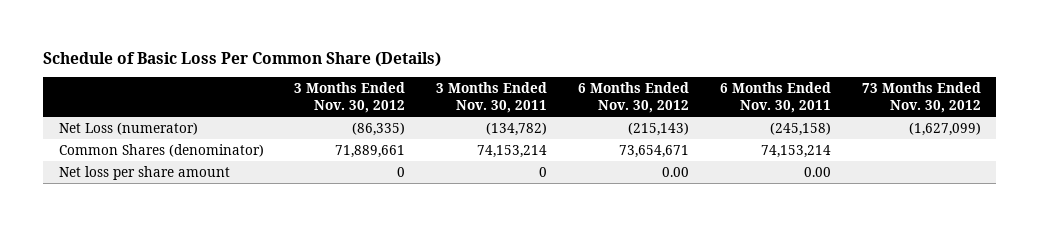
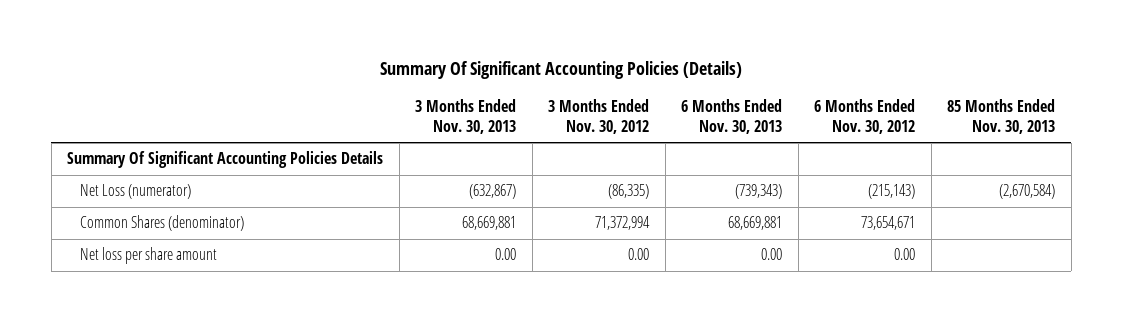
- Schedule of Basic Loss Per Common Share (Details)
+ Summary Of Significant Accounting Policies (Details)
- | 3 Months Ended Nov. 30, 2012 | 3 Months Ended Nov. 30, 2011 | 6 Months Ended Nov. 30, 2012 | 6 Months Ended Nov. 30, 2011 | 73 Months Ended Nov. 30, 2012
+ | 3 Months Ended Nov. 30, 2013 | 3 Months Ended Nov. 30, 2012 | 6 Months Ended Nov. 30, 2013 | 6 Months Ended Nov. 30, 2012 | 85 Months Ended Nov. 30, 2013
+ Summary Of Significant Accounting Policies Details
- Common Shares (denominator) | 71,889,661 | 74,153,214 | 73,654,671 | 74,153,214 |
- Net loss per share amount | 0 | 0 | 0.00 | 0.00 |
+ Common Shares (denominator) | 68,669,881 | 71,372,994 | 68,669,881 | 73,654,671 |
+ Net loss per share amount | 0.00 | 0.00 | 0.00 | 0.00 |

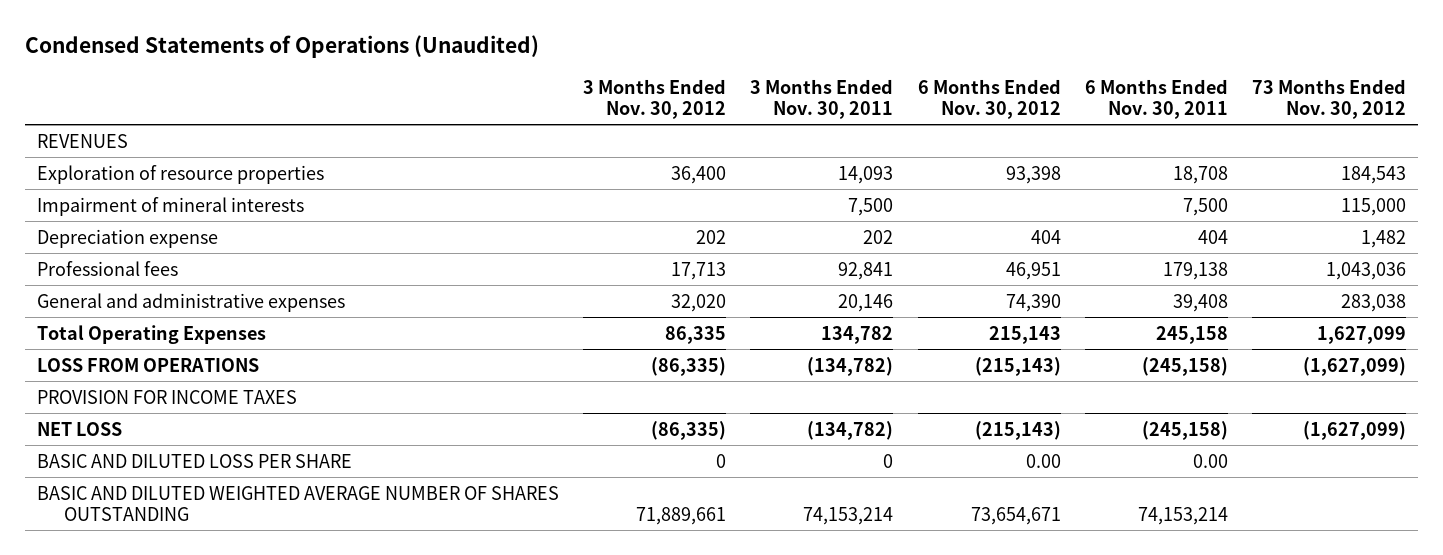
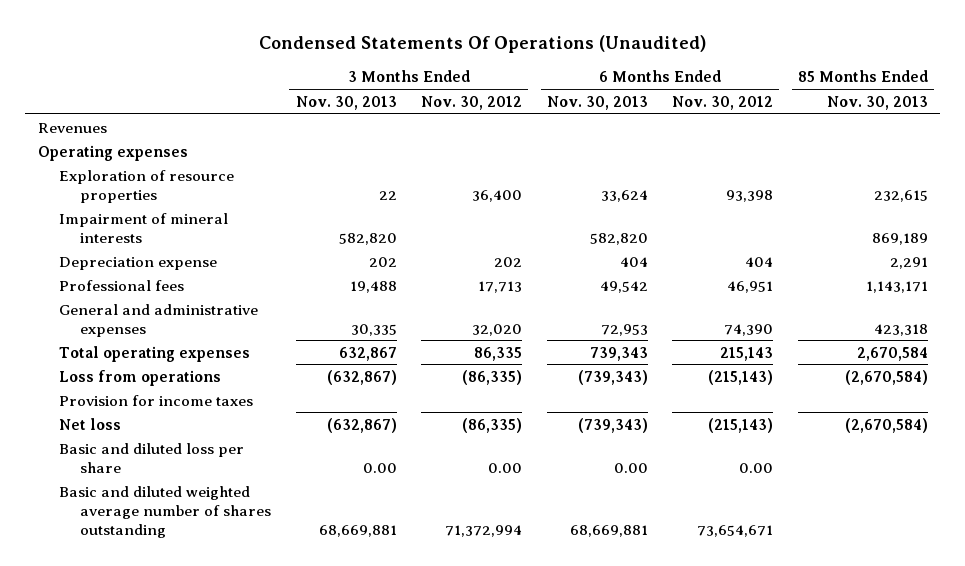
- Condensed Statements of Operations (Unaudited)
+ Condensed Statements Of Operations (Unaudited)
- | 3 Months Ended Nov. 30, 2012 | 3 Months Ended Nov. 30, 2011 | 6 Months Ended Nov. 30, 2012 | 6 Months Ended Nov. 30, 2011 | 73 Months Ended Nov. 30, 2012
+ | 3 Months Ended Nov. 30, 2013 | 3 Months Ended Nov. 30, 2012 | 6 Months Ended Nov. 30, 2013 | 6 Months Ended Nov. 30, 2012 | 85 Months Ended Nov. 30, 2013
- REVENUES
+ Revenues
+ Operating expenses
- Total Operating Expenses | 86,335 | 134,782 | 215,143 | 245,158 | 1,627,099
- LOSS FROM OPERATIONS | (86,335) | (134,782) | (215,143) | (245,158) | (1,627,099)
- PROVISION FOR INCOME TAXES
- NET LOSS | (86,335) | (134,782) | (215,143) | (245,158) | (1,627,099)
- BASIC AND DILUTED LOSS PER SHARE | 0 | 0 | 0.00 | 0.00 |
- BASIC AND DILUTED WEIGHTED AVERAGE NUMBER OF SHARES OUTSTANDING | 71,889,661 | 74,153,214 | 73,654,671 | 74,153,214 |
+ Total operating expenses | 632,867 | 86,335 | 739,343 | 215,143 | 2,670,584
+ Loss from operations | (632,867) | (86,335) | (739,343) | (215,143) | (2,670,584)
+ Provision for income taxes
+ Net loss | (632,867) | (86,335) | (739,343) | (215,143) | (2,670,584)
+ Basic and diluted loss per share | 0.00 | 0.00 | 0.00 | 0.00 |
+ Basic and diluted weighted average number of shares outstanding | 68,669,881 | 71,372,994 | 68,669,881 | 73,654,671 |

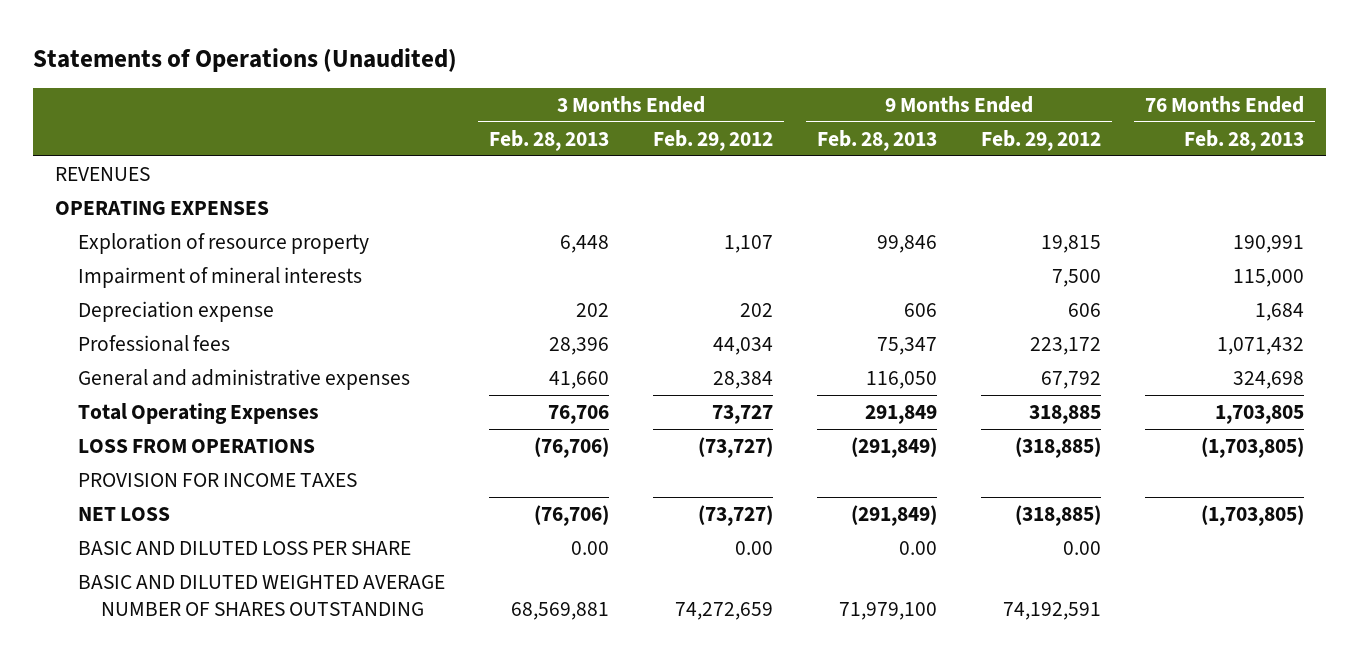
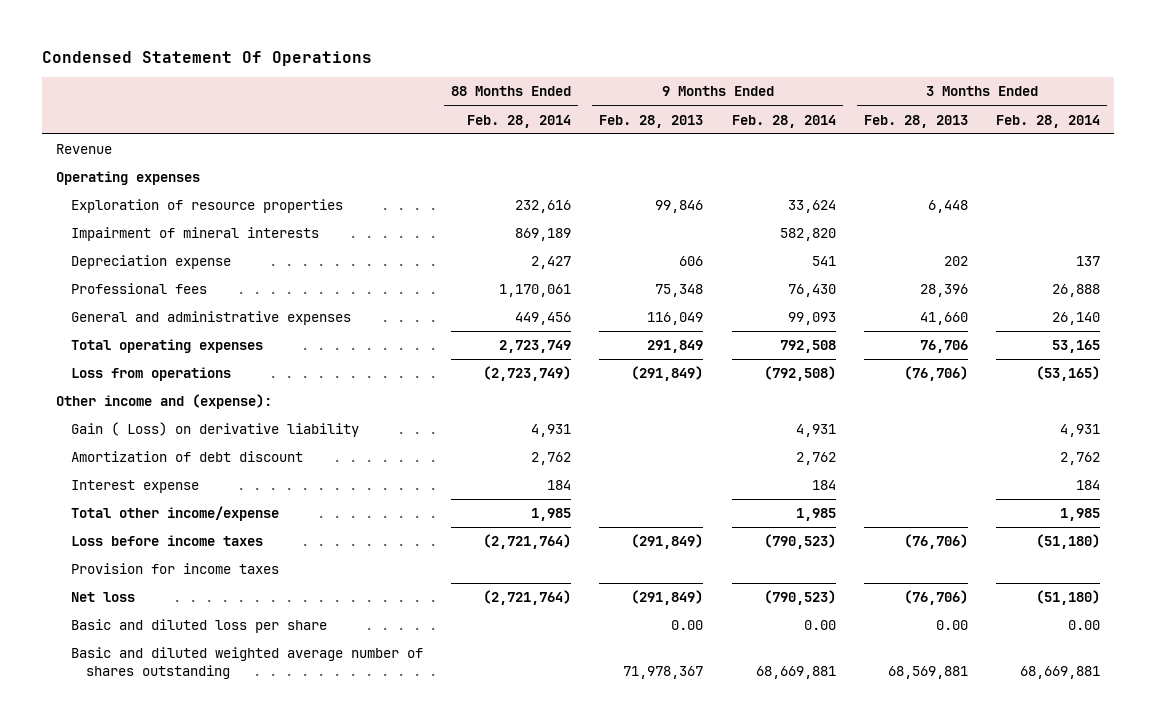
- Statements of Operations (Unaudited)
+ Condensed Statement Of Operations
- | 3 Months Ended Feb. 28, 2013 | 3 Months Ended Feb. 29, 2012 | 9 Months Ended Feb. 28, 2013 | 9 Months Ended Feb. 29, 2012 | 76 Months Ended Feb. 28, 2013
+ | 88 Months Ended Feb. 28, 2014 | 9 Months Ended Feb. 28, 2013 | 9 Months Ended Feb. 28, 2014 | 3 Months Ended Feb. 28, 2013 | 3 Months Ended Feb. 28, 2014
- REVENUES
- OPERATING EXPENSES
- Exploration of resource property | 6,448 | 1,107 | 99,846 | 19,815 | 190,991
+ Revenue
+ Operating expenses
+ Exploration of resource properties | 232,616 | 99,846 | 33,624 | 6,448 |
- Professional fees | 28,396 | 44,034 | 75,347 | 223,172 | 1,071,432
- General and administrative expenses | 41,660 | 28,384 | 116,050 | 67,792 | 324,698
- Total Operating Expenses | 76,706 | 73,727 | 291,849 | 318,885 | 1,703,805
- LOSS FROM OPERATIONS | (76,706) | (73,727) | (291,849) | (318,885) | (1,703,805)
- PROVISION FOR INCOME TAXES
- NET LOSS | (76,706) | (73,727) | (291,849) | (318,885) | (1,703,805)
- BASIC AND DILUTED LOSS PER SHARE | 0.00 | 0.00 | 0.00 | 0.00 |
- BASIC AND DILUTED WEIGHTED AVERAGE NUMBER OF SHARES OUTSTANDING | 68,569,881 | 74,272,659 | 71,979,100 | 74,192,591 |
+ Professional fees | 1,170,061 | 75,348 | 76,430 | 28,396 | 26,888
+ General and administrative expenses | 449,456 | 116,049 | 99,093 | 41,660 | 26,140
+ Total operating expenses | 2,723,749 | 291,849 | 792,508 | 76,706 | 53,165
+ Loss from operations | (2,723,749) | (291,849) | (792,508) | (76,706) | (53,165)
+ Other income and (expense):
+ Gain ( Loss) on derivative liability | 4,931 | | 4,931 | | 4,931
+ Amortization of debt discount | 2,762 | | 2,762 | | 2,762
+ Interest expense | 184 | | 184 | | 184
+ Total other income/expense | 1,985 | | 1,985 | | 1,985
+ Loss before income taxes | (2,721,764) | (291,849) | (790,523) | (76,706) | (51,180)
+ Provision for income taxes
+ Net loss | (2,721,764) | (291,849) | (790,523) | (76,706) | (51,180)
+ Basic and diluted loss per share | | 0.00 | 0.00 | 0.00 | 0.00
+ Basic and diluted weighted average number of shares outstanding | | 71,978,367 | 68,669,881 | 68,569,881 | 68,669,881

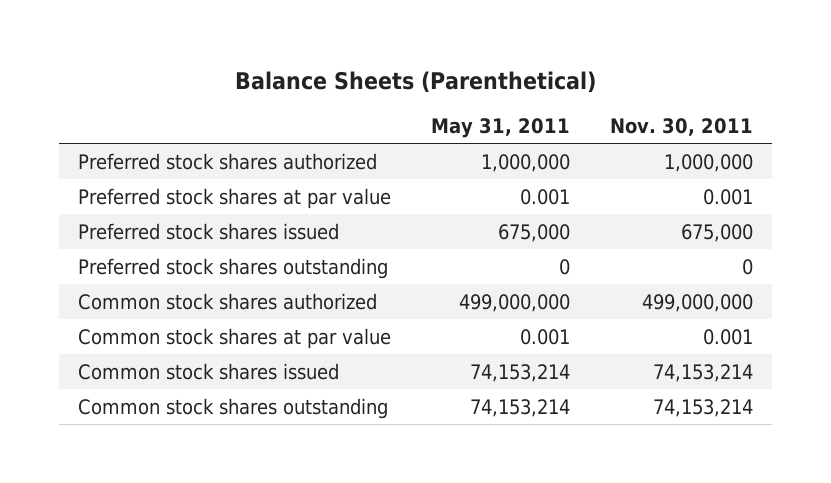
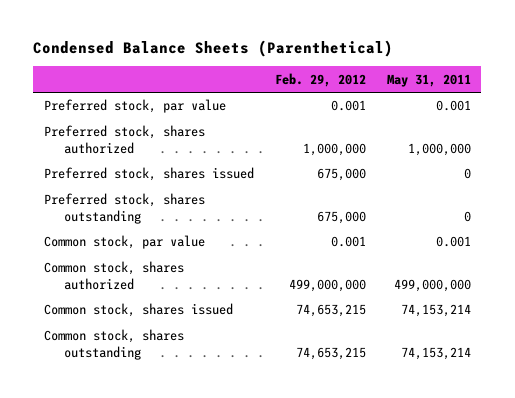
- Balance Sheets (Parenthetical)
+ Condensed Balance Sheets (Parenthetical)
- | May 31, 2011 | Nov. 30, 2011
+ | Feb. 29, 2012 | May 31, 2011
- Preferred stock shares authorized | 1,000,000 | 1,000,000
- Preferred stock shares at par value | 0.001 | 0.001
- Preferred stock shares issued | 675,000 | 675,000
- Preferred stock shares outstanding | 0 | 0
- Common stock shares authorized | 499,000,000 | 499,000,000
- Common stock shares at par value | 0.001 | 0.001
- Common stock shares issued | 74,153,214 | 74,153,214
- Common stock shares outstanding | 74,153,214 | 74,153,214
+ Preferred stock, par value | 0.001 | 0.001
+ Preferred stock, shares authorized | 1,000,000 | 1,000,000
+ Preferred stock, shares issued | 675,000 | 0
+ Preferred stock, shares outstanding | 675,000 | 0
+ Common stock, par value | 0.001 | 0.001
+ Common stock, shares authorized | 499,000,000 | 499,000,000
+ Common stock, shares issued | 74,653,215 | 74,153,214
+ Common stock, shares outstanding | 74,653,215 | 74,153,214

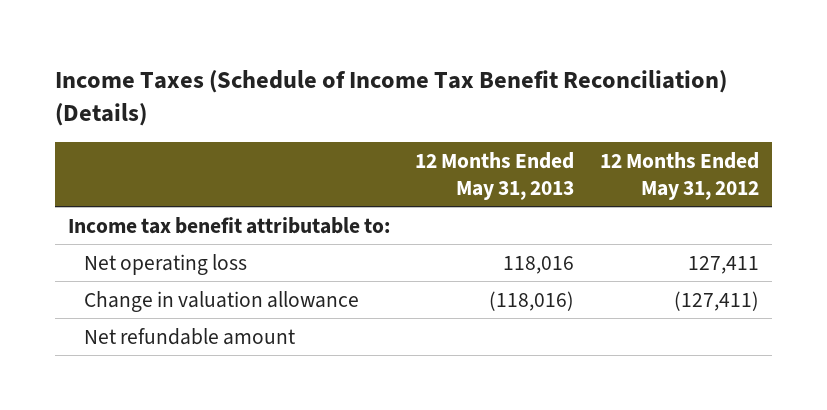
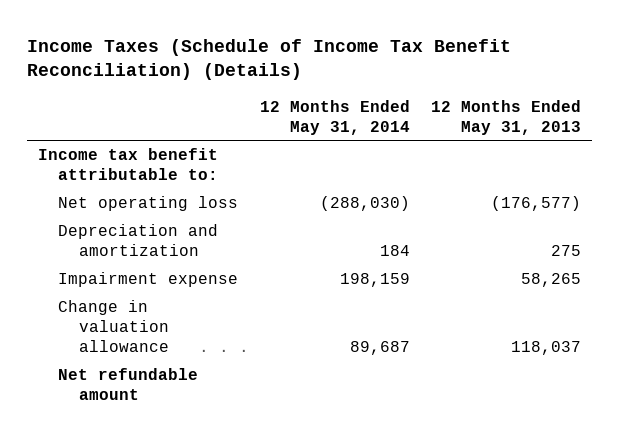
- | 12 Months Ended May 31, 2013 | 12 Months Ended May 31, 2012
+ | 12 Months Ended May 31, 2014 | 12 Months Ended May 31, 2013
- Net operating loss | 118,016 | 127,411
- Change in valuation allowance | (118,016) | (127,411)
+ Net operating loss | (288,030) | (176,577)
+ Depreciation and amortization | 184 | 275
+ Impairment expense | 198,159 | 58,265
+ Change in valuation allowance | 89,687 | 118,037

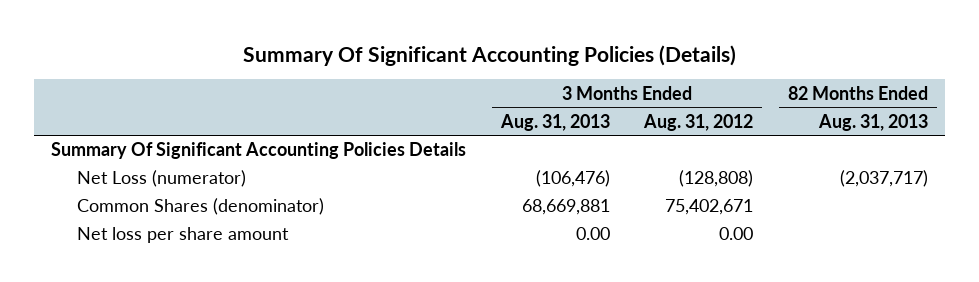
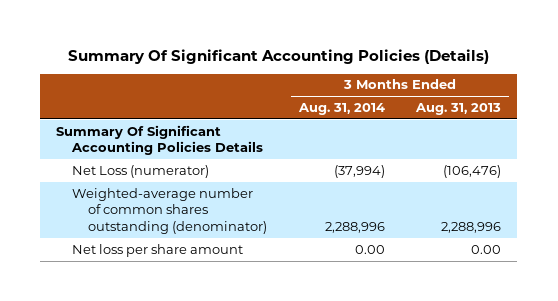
- | 3 Months Ended Aug. 31, 2013 | 3 Months Ended Aug. 31, 2012 | 82 Months Ended Aug. 31, 2013
+ | 3 Months Ended Aug. 31, 2014 | 3 Months Ended Aug. 31, 2013
- Common Shares (denominator) | 68,669,881 | 75,402,671 |
+ Weighted-average number of common shares outstanding (denominator) | 2,288,996 | 2,288,996

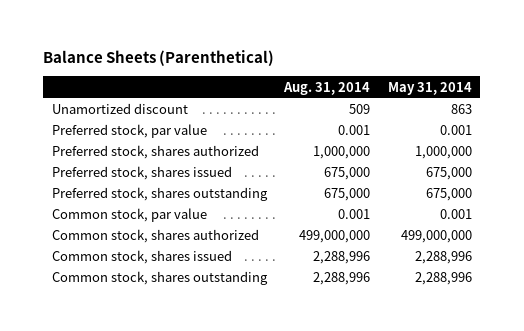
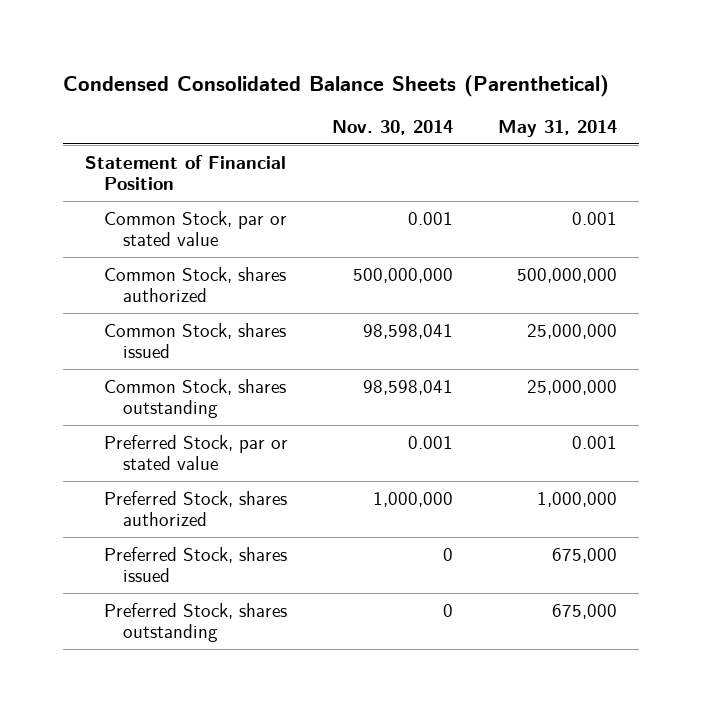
- Balance Sheets (Parenthetical)
+ Condensed Consolidated Balance Sheets (Parenthetical)
- | Aug. 31, 2014 | May 31, 2014
+ | Nov. 30, 2014 | May 31, 2014
- Unamortized discount | 509 | 863
- Preferred stock, par value | 0.001 | 0.001
- Preferred stock, shares authorized | 1,000,000 | 1,000,000
- Preferred stock, shares issued | 675,000 | 675,000
- Preferred stock, shares outstanding | 675,000 | 675,000
- Common stock, par value | 0.001 | 0.001
- Common stock, shares authorized | 499,000,000 | 499,000,000
- Common stock, shares issued | 2,288,996 | 2,288,996
- Common stock, shares outstanding | 2,288,996 | 2,288,996
+ Statement of Financial Position
+ Common Stock, par or stated value | 0.001 | 0.001
+ Common Stock, shares authorized | 500,000,000 | 500,000,000
+ Common Stock, shares issued | 98,598,041 | 25,000,000
+ Common Stock, shares outstanding | 98,598,041 | 25,000,000
+ Preferred Stock, par or stated value | 0.001 | 0.001
+ Preferred Stock, shares authorized | 1,000,000 | 1,000,000
+ Preferred Stock, shares issued | 0 | 675,000
+ Preferred Stock, shares outstanding | 0 | 675,000

